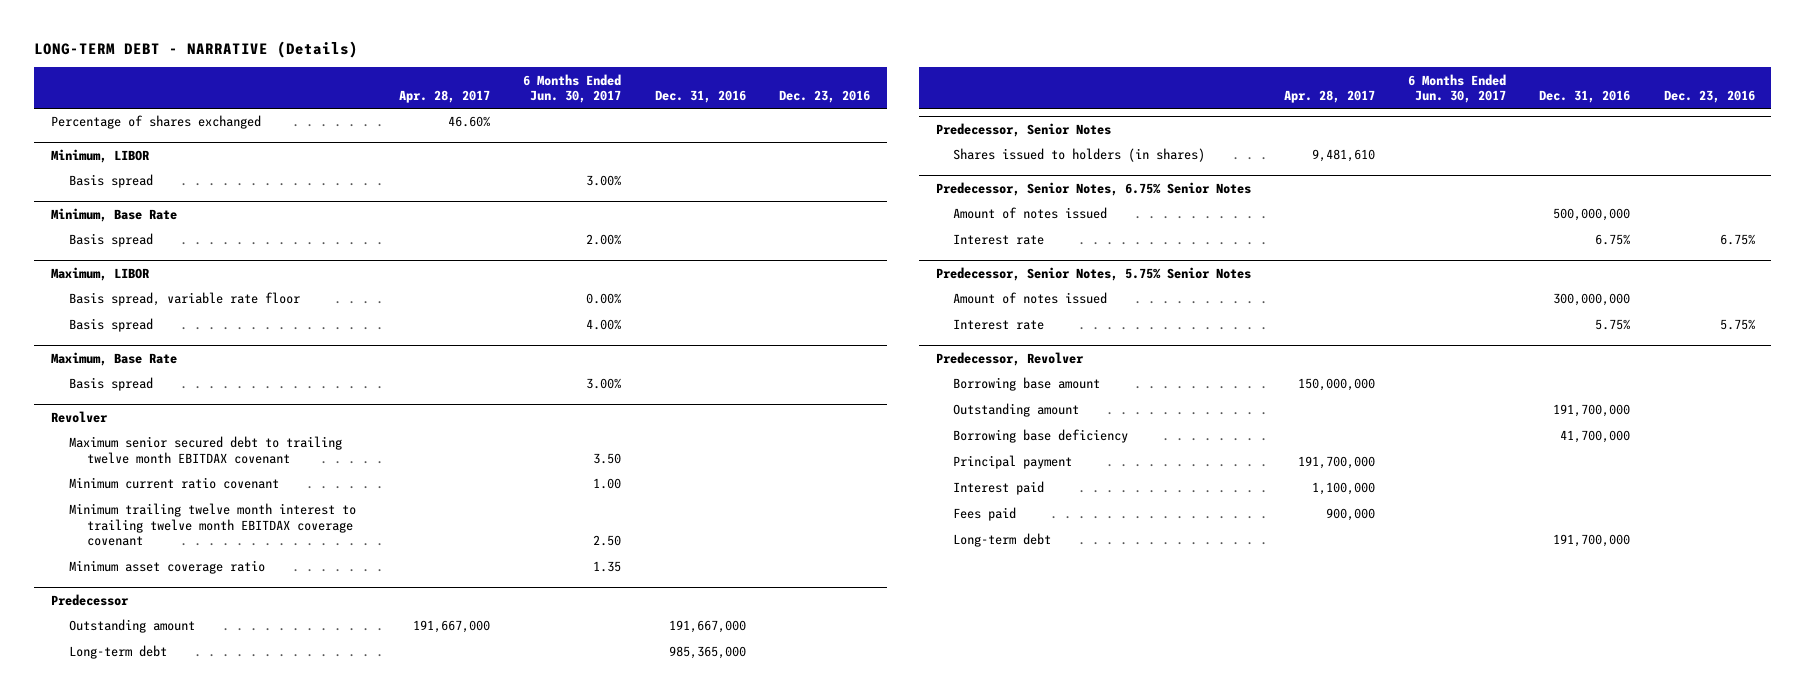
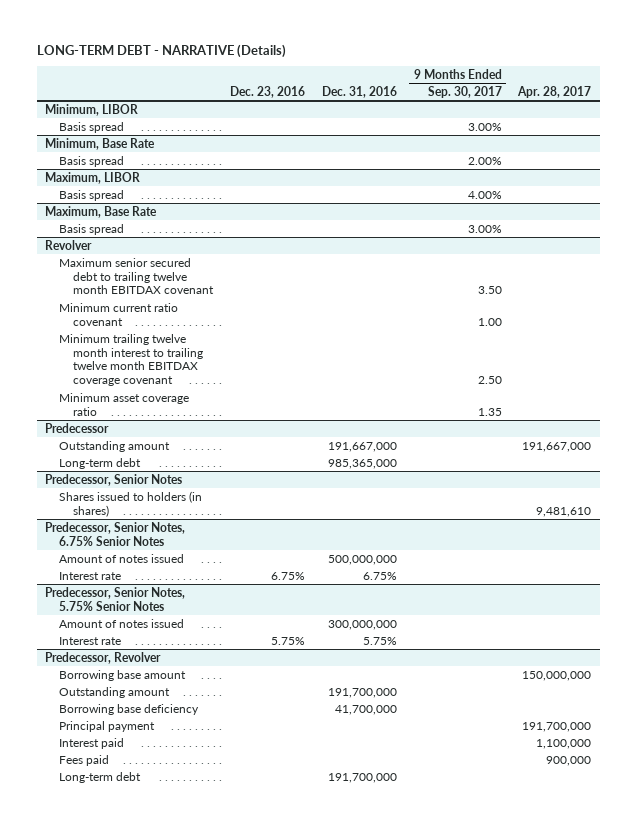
- | Apr. 28, 2017 | 6 Months Ended Jun. 30, 2017 | Dec. 31, 2016 | Dec. 23, 2016
+ | Dec. 23, 2016 | Dec. 31, 2016 | 9 Months Ended Sep. 30, 2017 | Apr. 28, 2017
- Percentage of shares exchanged | 46.60% | | |
@ Maximum, LIBOR
- Basis spread, variable rate floor | | 0.00% | |

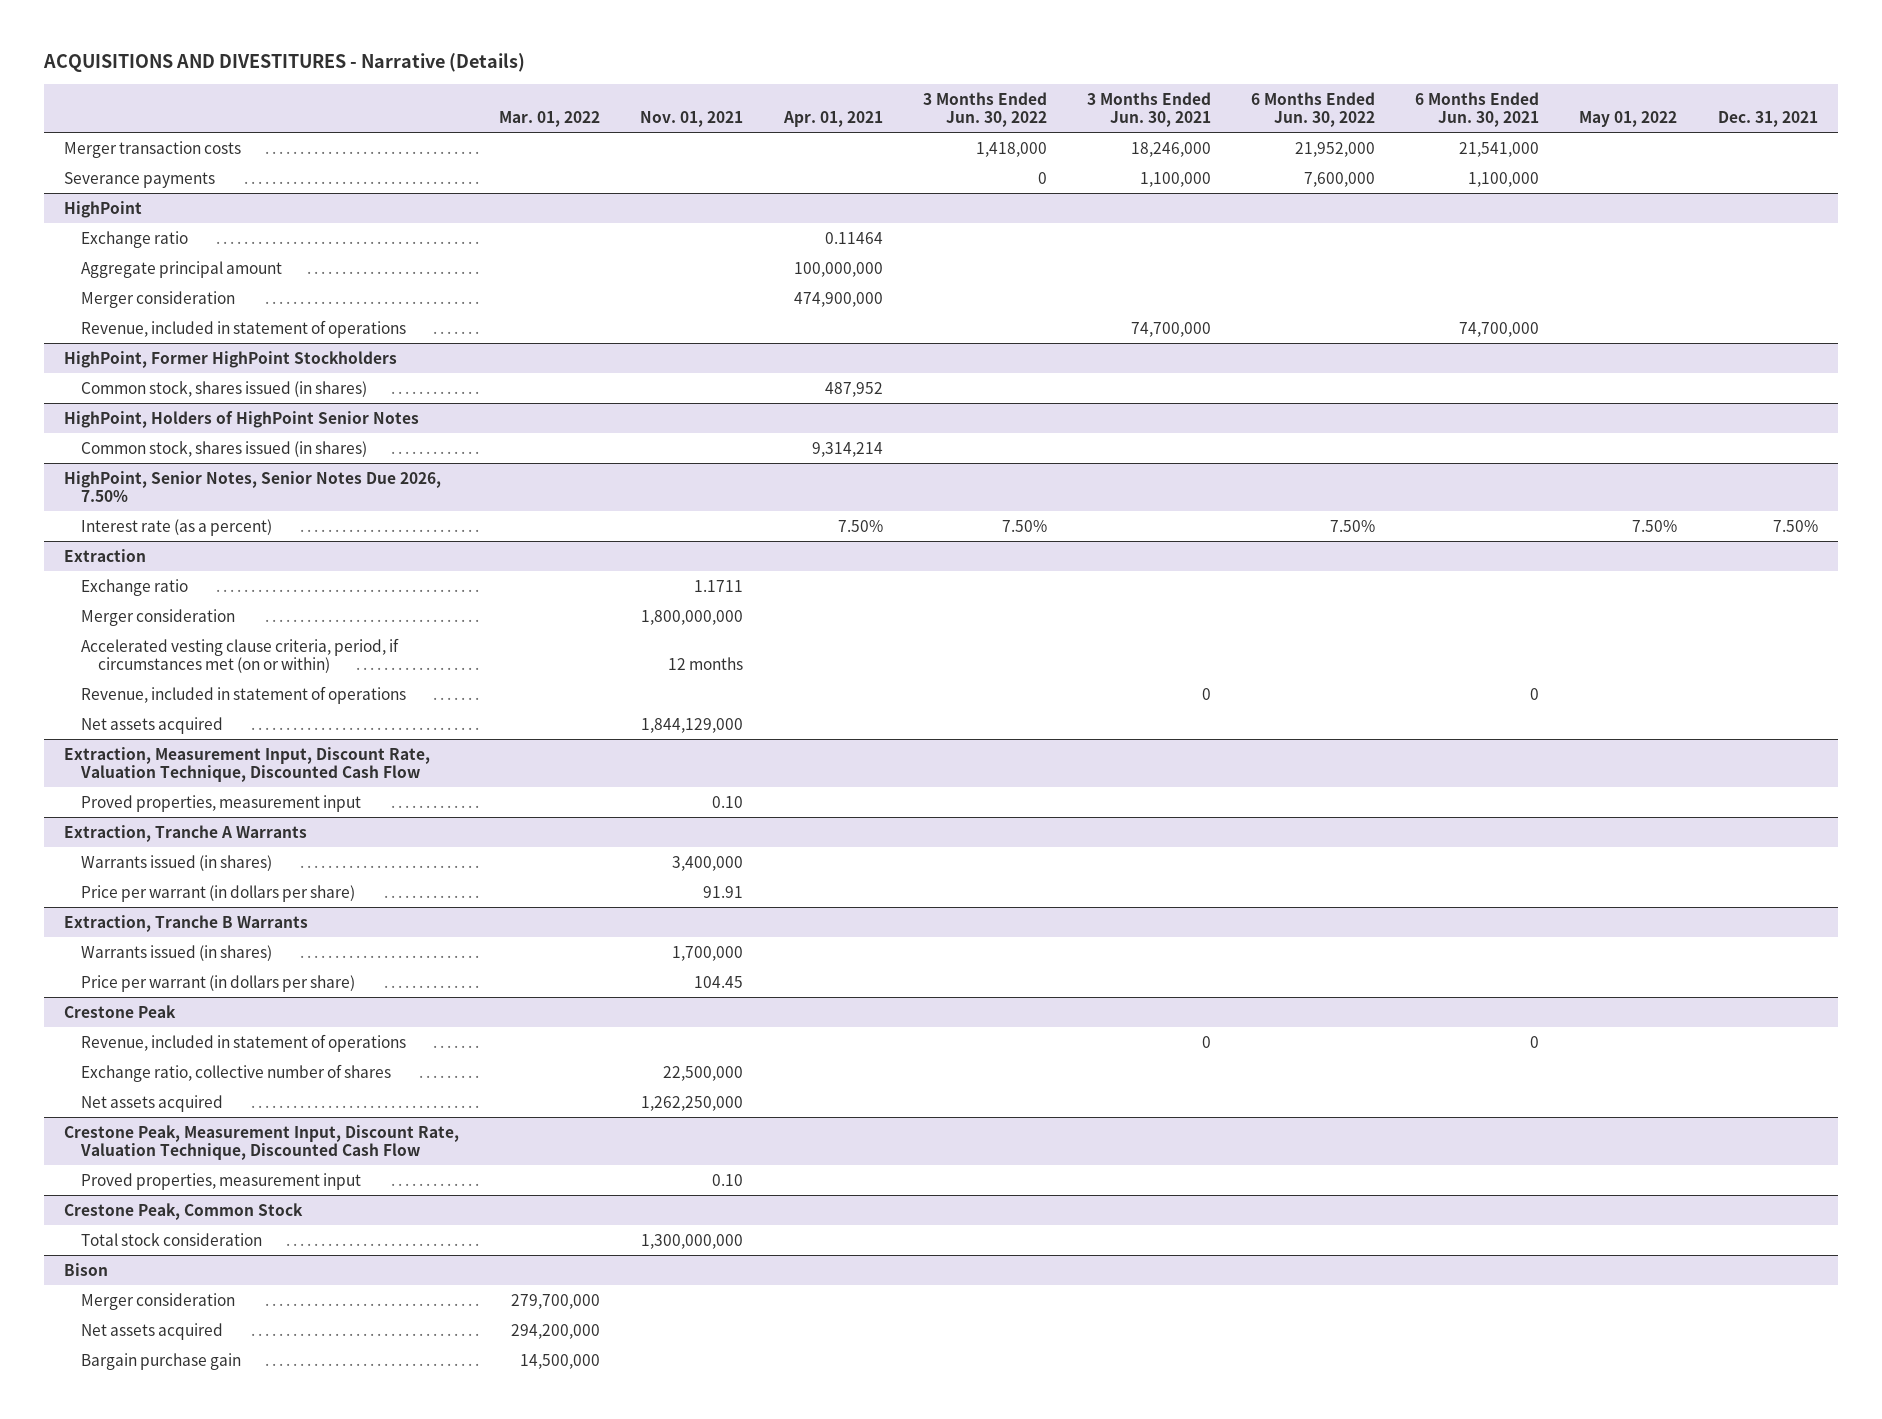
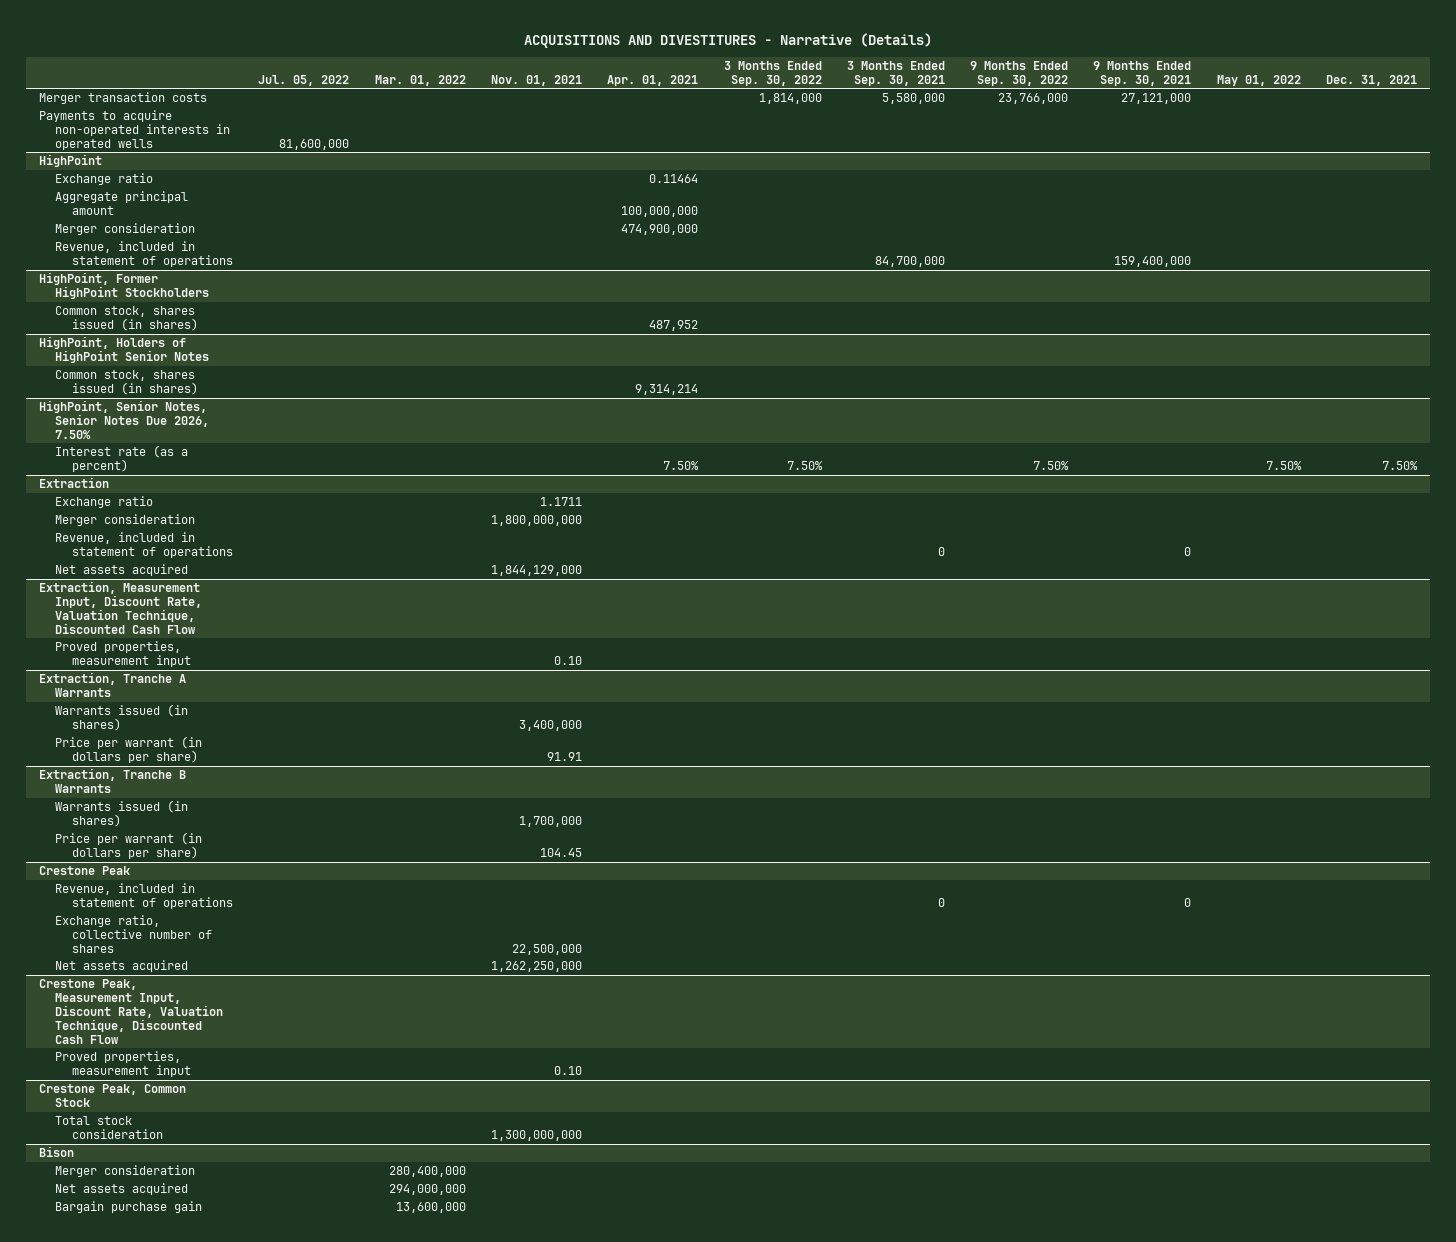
- | Mar. 01, 2022 | Nov. 01, 2021 | Apr. 01, 2021 | 3 Months Ended Jun. 30, 2022 | 3 Months Ended Jun. 30, 2021 | 6 Months Ended Jun. 30, 2022 | 6 Months Ended Jun. 30, 2021 | May 01, 2022 | Dec. 31, 2021
+ | Jul. 05, 2022 | Mar. 01, 2022 | Nov. 01, 2021 | Apr. 01, 2021 | 3 Months Ended Sep. 30, 2022 | 3 Months Ended Sep. 30, 2021 | 9 Months Ended Sep. 30, 2022 | 9 Months Ended Sep. 30, 2021 | May 01, 2022 | Dec. 31, 2021
- Severance payments | | | | 0 | 1,100,000 | 7,600,000 | 1,100,000 | |
+ Payments to acquire non-operated interests in operated wells | 81,600,000 | | | | | | | | |
@ Extraction
- Accelerated vesting clause criteria, period, if circumstances met (on or within) | | 12 months | | | | | | |
@ Bison
- Merger consideration | 279,700,000 | | | | | | | |
- Net assets acquired | 294,200,000 | | | | | | | |
- Bargain purchase gain | 14,500,000 | | | | | | | |
+ Merger consideration | | 280,400,000 | | | | | | | |
+ Net assets acquired | | 294,000,000 | | | | | | | |
+ Bargain purchase gain | | 13,600,000 | | | | | | | |

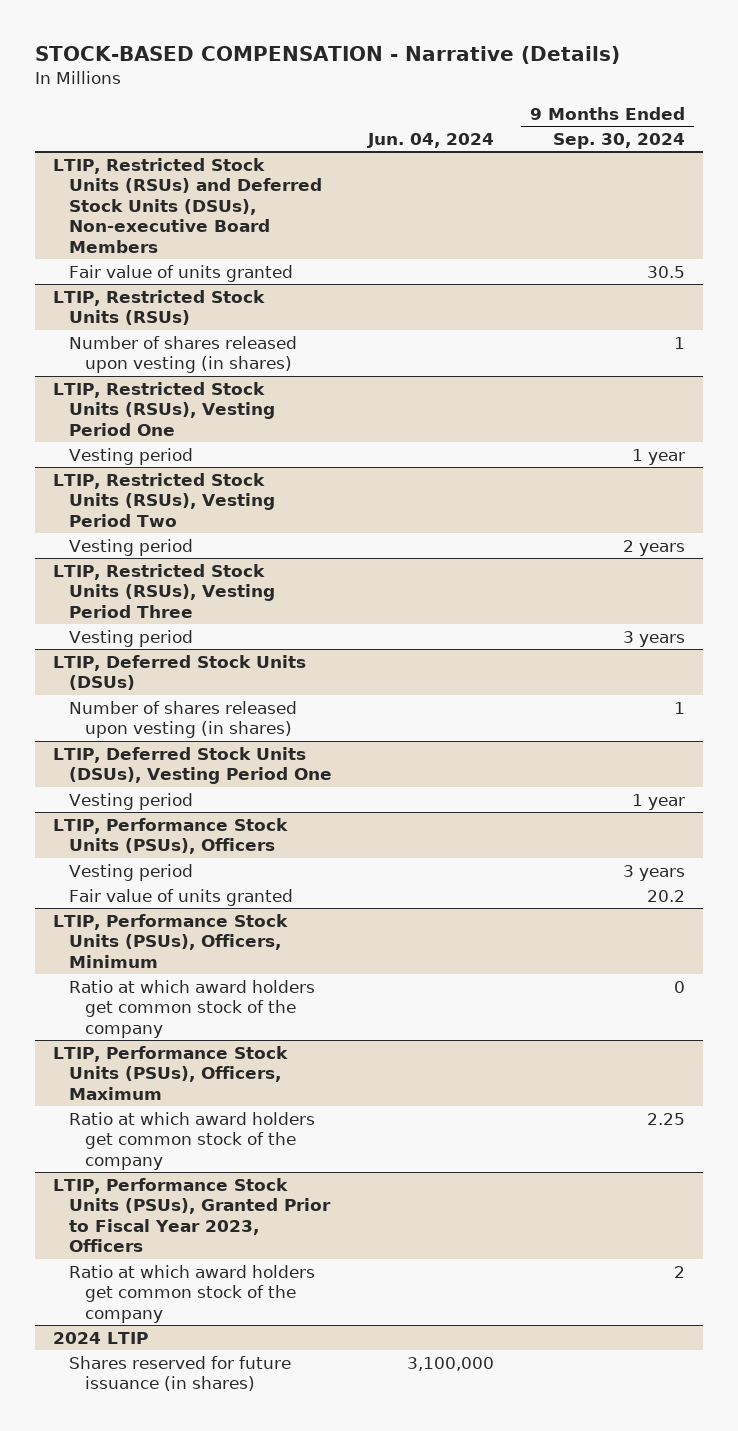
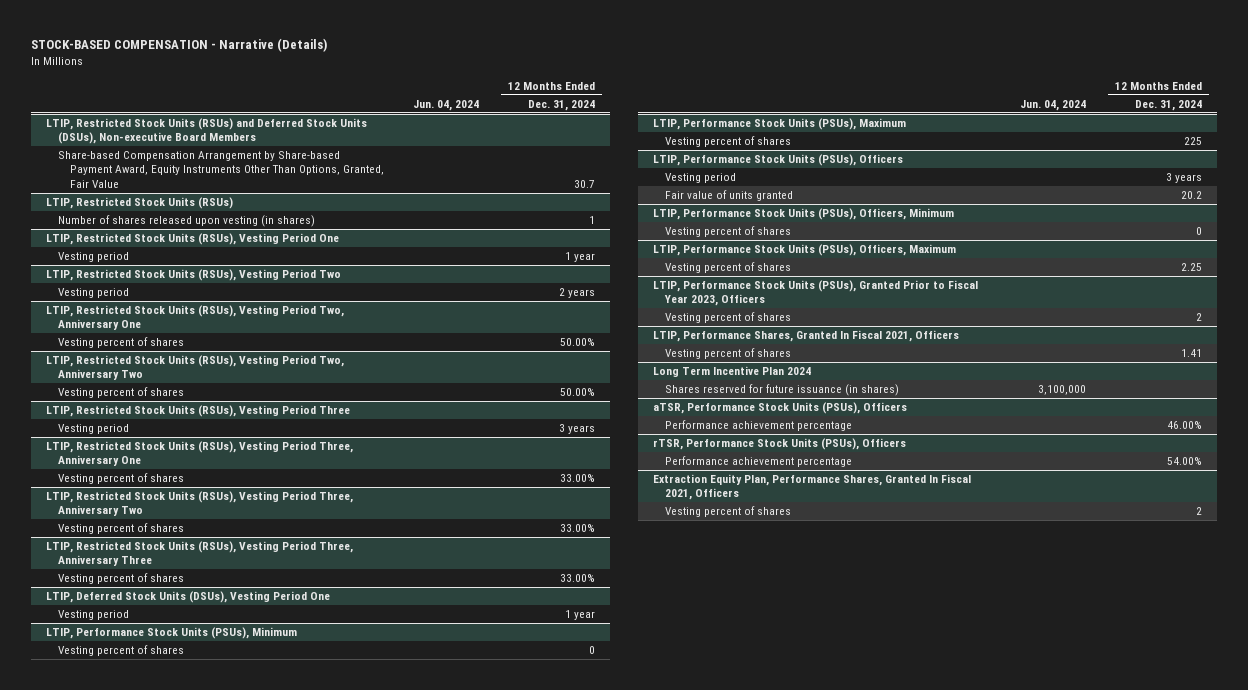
- | Jun. 04, 2024 | 9 Months Ended Sep. 30, 2024
+ | Jun. 04, 2024 | 12 Months Ended Dec. 31, 2024
@ LTIP, Restricted Stock Units (RSUs) and Deferred Stock Units (DSUs), Non-executive Board Members
- Fair value of units granted | | 30.5
+ Share-based Compensation Arrangement by Share-based Payment Award, Equity Instruments Other Than Options, Granted, Fair Value | | 30.7
+ LTIP, Restricted Stock Units (RSUs), Vesting Period Two, Anniversary One
+ Vesting percent of shares | | 50.00%
+ LTIP, Restricted Stock Units (RSUs), Vesting Period Two, Anniversary Two
+ Vesting percent of shares | | 50.00%
- LTIP, Deferred Stock Units (DSUs)
- Number of shares released upon vesting (in shares) | | 1
+ LTIP, Restricted Stock Units (RSUs), Vesting Period Three, Anniversary One
+ Vesting percent of shares | | 33.00%
+ LTIP, Restricted Stock Units (RSUs), Vesting Period Three, Anniversary Two
+ Vesting percent of shares | | 33.00%
+ LTIP, Restricted Stock Units (RSUs), Vesting Period Three, Anniversary Three
+ Vesting percent of shares | | 33.00%
+ LTIP, Performance Stock Units (PSUs), Minimum
+ Vesting percent of shares | | 0
+ LTIP, Performance Stock Units (PSUs), Maximum
+ Vesting percent of shares | | 225
@ LTIP, Performance Stock Units (PSUs), Officers, Minimum
- Ratio at which award holders get common stock of the company | | 0
+ Vesting percent of shares | | 0
@ LTIP, Performance Stock Units (PSUs), Officers, Maximum
- Ratio at which award holders get common stock of the company | | 2.25
+ Vesting percent of shares | | 2.25
@ LTIP, Performance Stock Units (PSUs), Granted Prior to Fiscal Year 2023, Officers
- Ratio at which award holders get common stock of the company | | 2
- 2024 LTIP
@ LTIP, Performance Stock Units (PSUs), Granted Prior to Fiscal Year 2023, Officers
+ Vesting percent of shares | | 2
+ LTIP, Performance Shares, Granted In Fiscal 2021, Officers
+ Vesting percent of shares | | 1.41
+ Long Term Incentive Plan 2024
+ aTSR, Performance Stock Units (PSUs), Officers
+ Performance achievement percentage | | 46.00%
+ rTSR, Performance Stock Units (PSUs), Officers
+ Performance achievement percentage | | 54.00%
+ Extraction Equity Plan, Performance Shares, Granted In Fiscal 2021, Officers
+ Vesting percent of shares | | 2

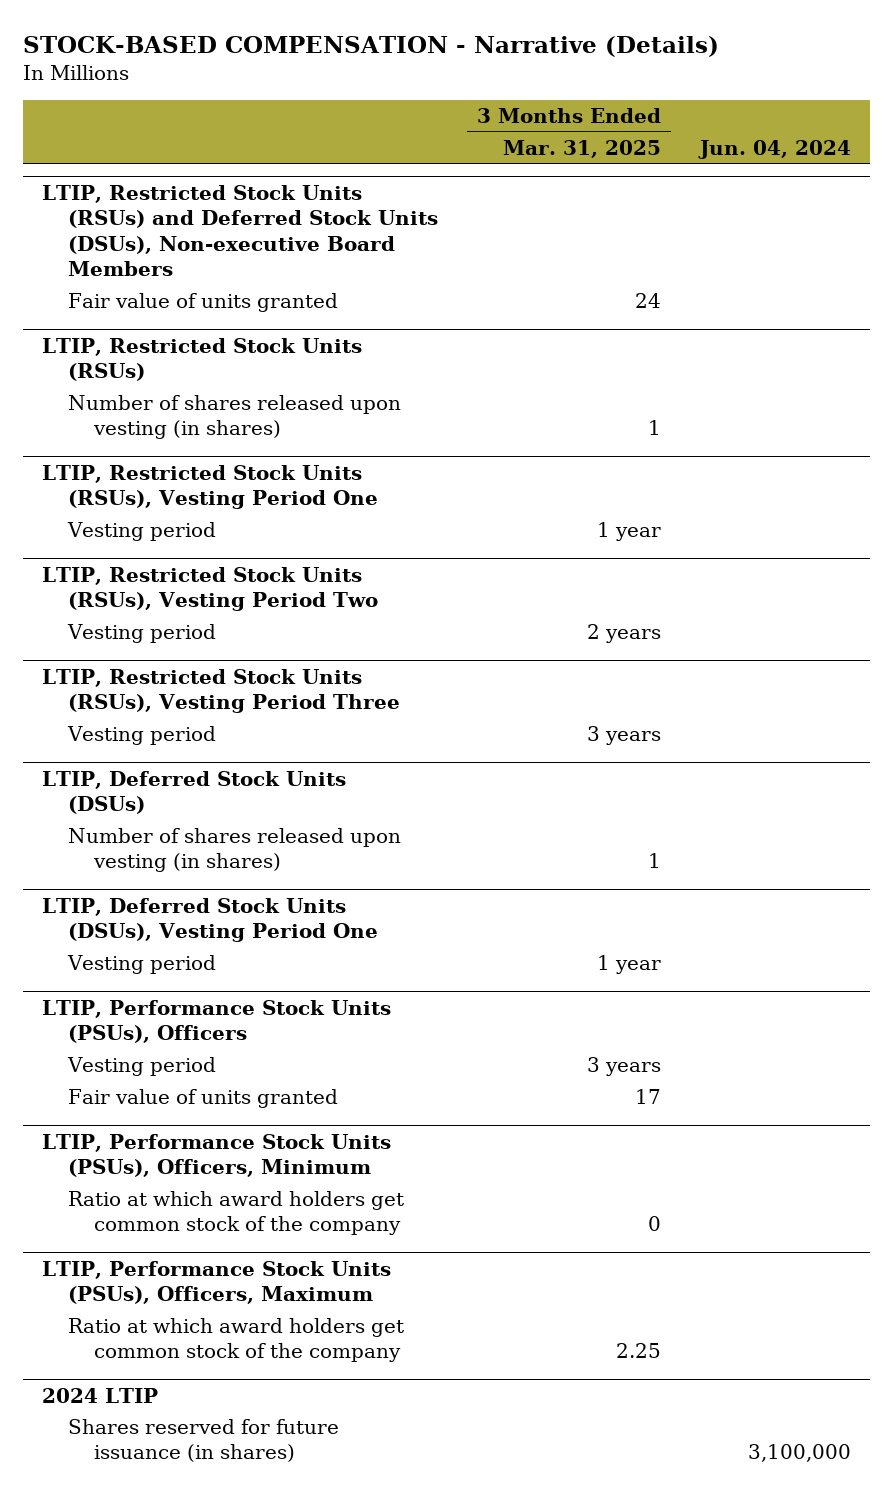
- | Jun. 04, 2024 | 12 Months Ended Dec. 31, 2024
+ | 3 Months Ended Mar. 31, 2025 | Jun. 04, 2024
@ LTIP, Restricted Stock Units (RSUs) and Deferred Stock Units (DSUs), Non-executive Board Members
- Share-based Compensation Arrangement by Share-based Payment Award, Equity Instruments Other Than Options, Granted, Fair Value | | 30.7
+ Fair value of units granted | 24 |
- LTIP, Restricted Stock Units (RSUs), Vesting Period Two, Anniversary One
- Vesting percent of shares | | 50.00%
- LTIP, Restricted Stock Units (RSUs), Vesting Period Two, Anniversary Two
- Vesting percent of shares | | 50.00%
- LTIP, Restricted Stock Units (RSUs), Vesting Period Three, Anniversary One
- Vesting percent of shares | | 33.00%
- LTIP, Restricted Stock Units (RSUs), Vesting Period Three, Anniversary Two
- Vesting percent of shares | | 33.00%
- LTIP, Restricted Stock Units (RSUs), Vesting Period Three, Anniversary Three
- Vesting percent of shares | | 33.00%
+ LTIP, Deferred Stock Units (DSUs)
+ Number of shares released upon vesting (in shares) | 1 |
- LTIP, Performance Stock Units (PSUs), Minimum
- Vesting percent of shares | | 0
- LTIP, Performance Stock Units (PSUs), Maximum
- Vesting percent of shares | | 225
@ LTIP, Performance Stock Units (PSUs), Officers, Minimum
- Vesting percent of shares | | 0
+ Ratio at which award holders get common stock of the company | 0 |
@ LTIP, Performance Stock Units (PSUs), Officers, Maximum
- Vesting percent of shares | | 2.25
- LTIP, Performance Stock Units (PSUs), Granted Prior to Fiscal Year 2023, Officers
- Vesting percent of shares | | 2
- LTIP, Performance Shares, Granted In Fiscal 2021, Officers
- Vesting percent of shares | | 1.41
- Long Term Incentive Plan 2024
@ LTIP, Performance Stock Units (PSUs), Officers, Maximum
+ Ratio at which award holders get common stock of the company | 2.25 |
+ 2024 LTIP
- aTSR, Performance Stock Units (PSUs), Officers
- Performance achievement percentage | | 46.00%
- rTSR, Performance Stock Units (PSUs), Officers
- Performance achievement percentage | | 54.00%
- Extraction Equity Plan, Performance Shares, Granted In Fiscal 2021, Officers
- Vesting percent of shares | | 2

